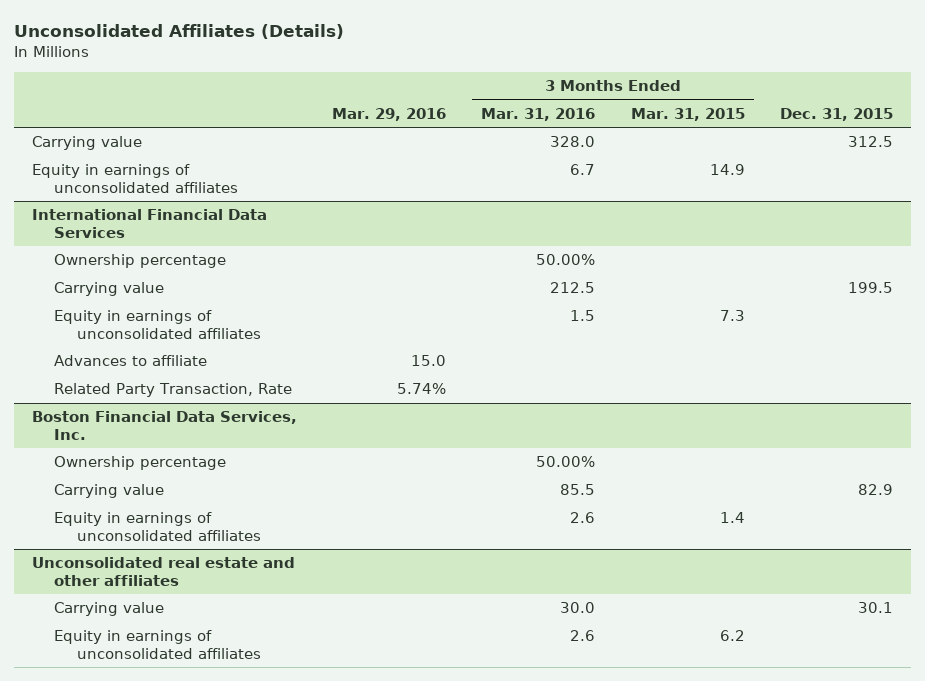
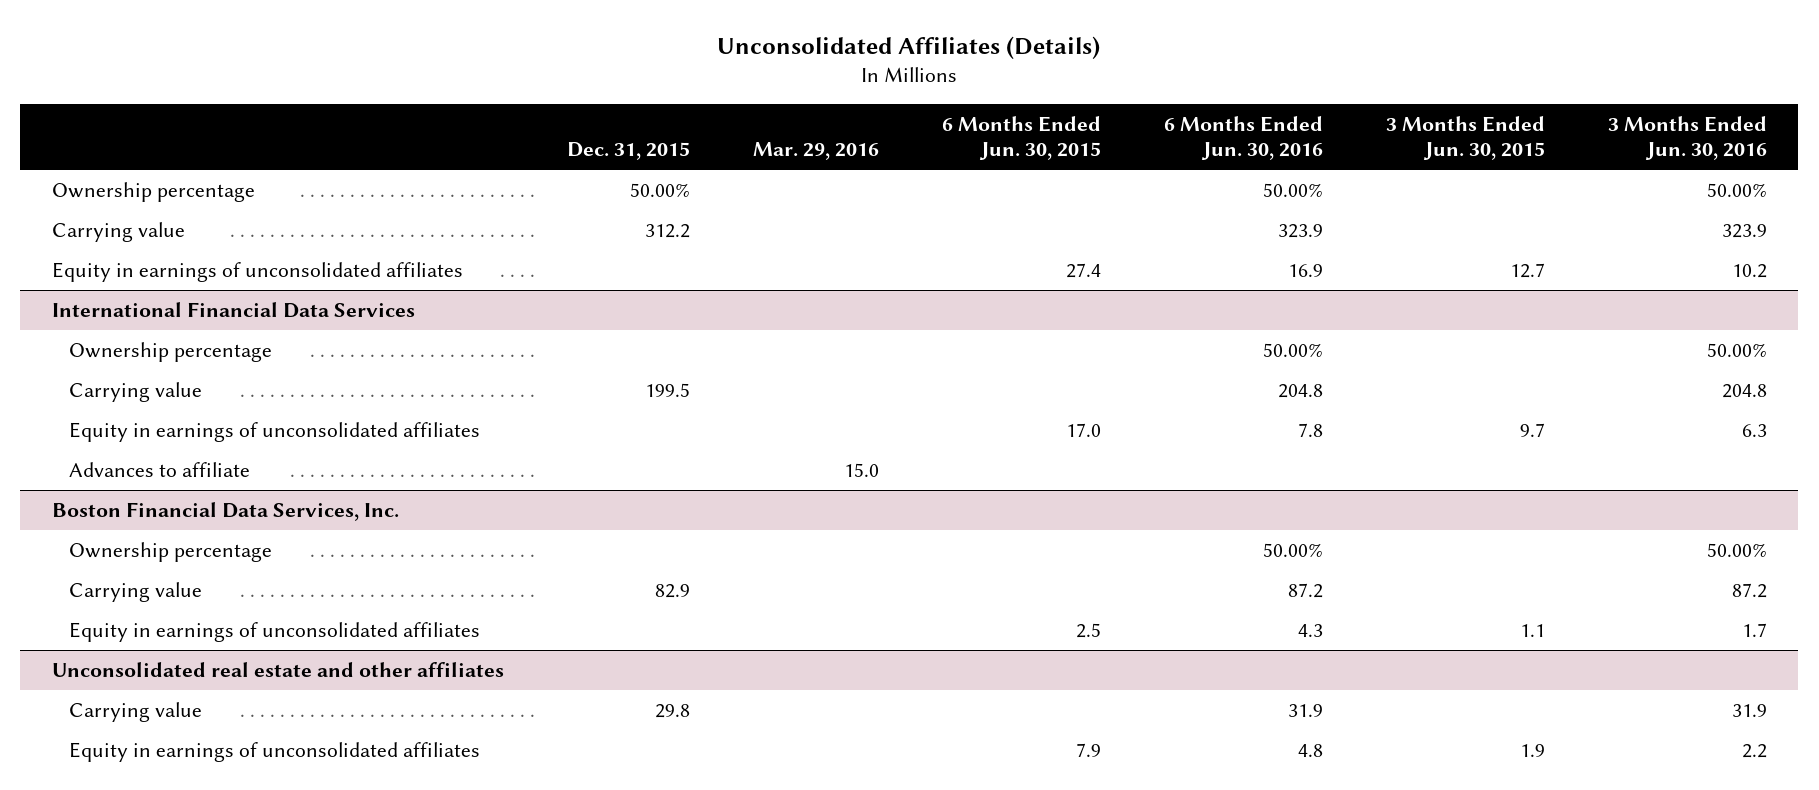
- | Mar. 29, 2016 | 3 Months Ended Mar. 31, 2016 | 3 Months Ended Mar. 31, 2015 | Dec. 31, 2015
+ | Dec. 31, 2015 | Mar. 29, 2016 | 6 Months Ended Jun. 30, 2015 | 6 Months Ended Jun. 30, 2016 | 3 Months Ended Jun. 30, 2015 | 3 Months Ended Jun. 30, 2016
- Carrying value | | 328.0 | | 312.5
+ Ownership percentage | 50.00% | | | 50.00% | | 50.00%
+ Carrying value | 312.2 | | | 323.9 | | 323.9
@ International Financial Data Services
- Related Party Transaction, Rate | 5.74% | | |
@ Unconsolidated real estate and other affiliates
- Carrying value | | 30.0 | | 30.1
+ Carrying value | 29.8 | | | 31.9 | | 31.9

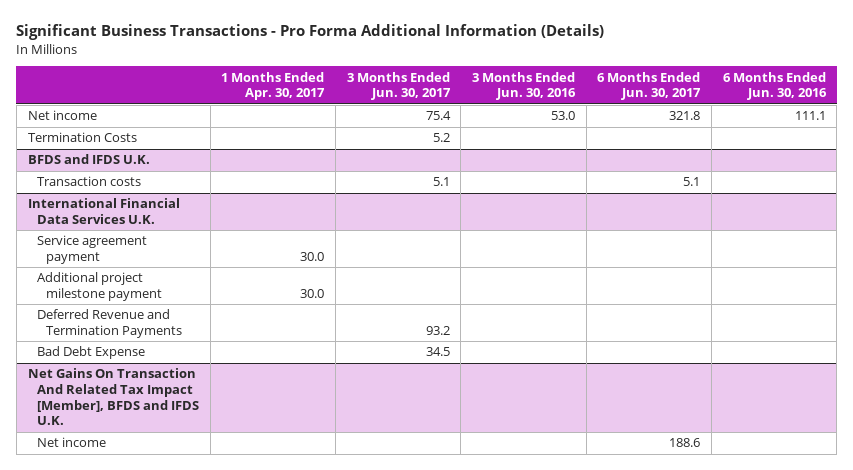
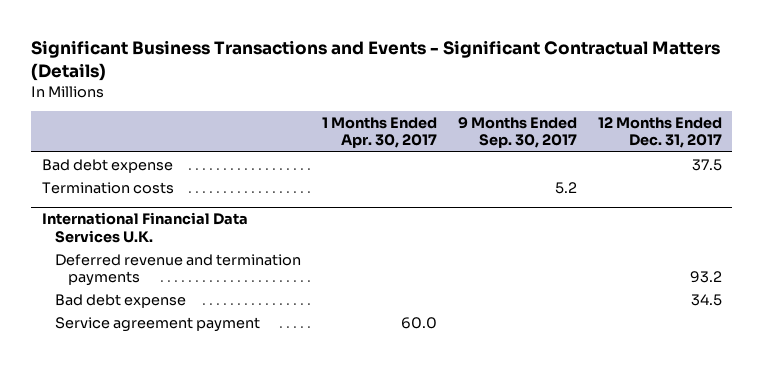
- Significant Business Transactions - Pro Forma Additional Information (Details)
+ Significant Business Transactions and Events - Significant Contractual Matters (Details)
- | 1 Months Ended Apr. 30, 2017 | 3 Months Ended Jun. 30, 2017 | 3 Months Ended Jun. 30, 2016 | 6 Months Ended Jun. 30, 2017 | 6 Months Ended Jun. 30, 2016
+ | 1 Months Ended Apr. 30, 2017 | 9 Months Ended Sep. 30, 2017 | 12 Months Ended Dec. 31, 2017
- Net income | | 75.4 | 53.0 | 321.8 | 111.1
- Termination Costs | | 5.2 | | |
- BFDS and IFDS U.K.
- Transaction costs | | 5.1 | | 5.1 |
+ Bad debt expense | | | 37.5
+ Termination costs | | 5.2 |
@ International Financial Data Services U.K.
- Service agreement payment | 30.0 | | | |
- Additional project milestone payment | 30.0 | | | |
- Deferred Revenue and Termination Payments | | 93.2 | | |
- Bad Debt Expense | | 34.5 | | |
- Net Gains On Transaction And Related Tax Impact [Member], BFDS and IFDS U.K.
- Net income | | | | 188.6 |
@ International Financial Data Services U.K.
+ Deferred revenue and termination payments | | | 93.2
+ Bad debt expense | | | 34.5
+ Service agreement payment | 60.0 | |

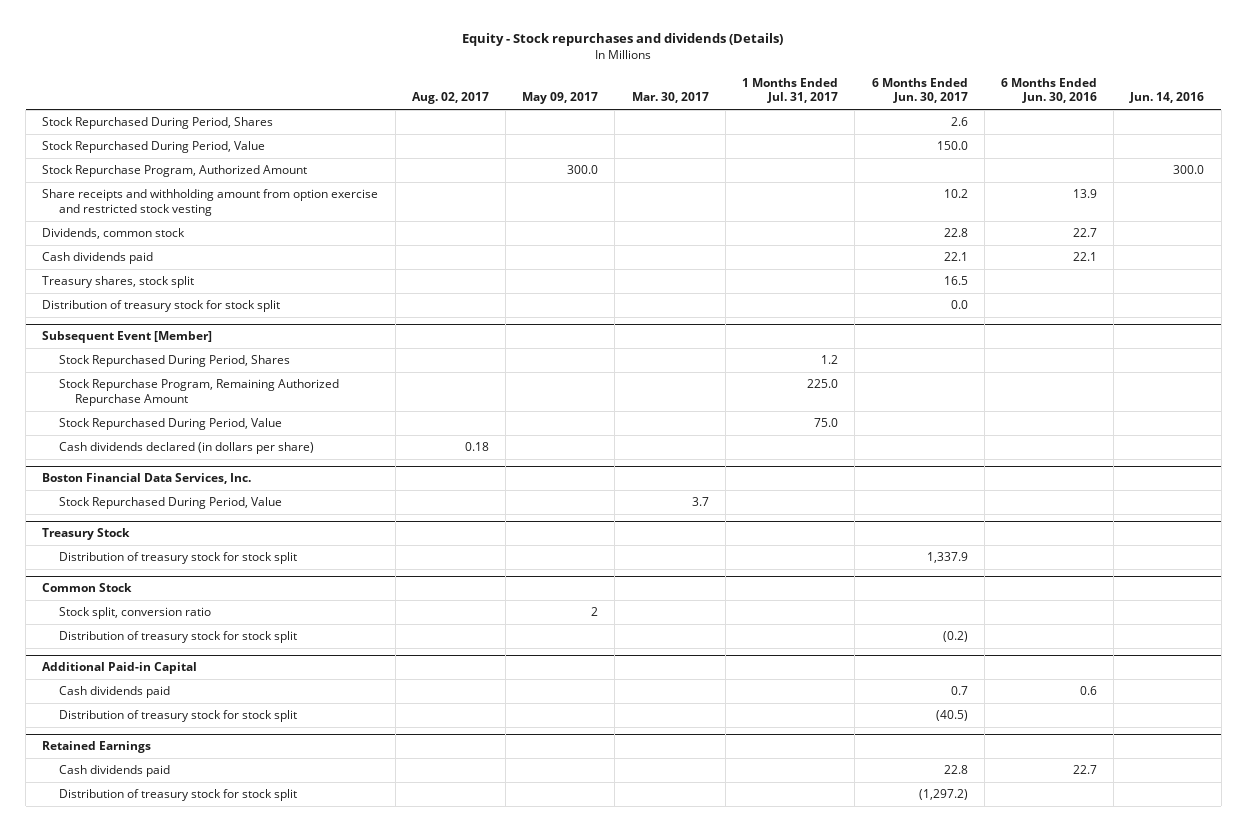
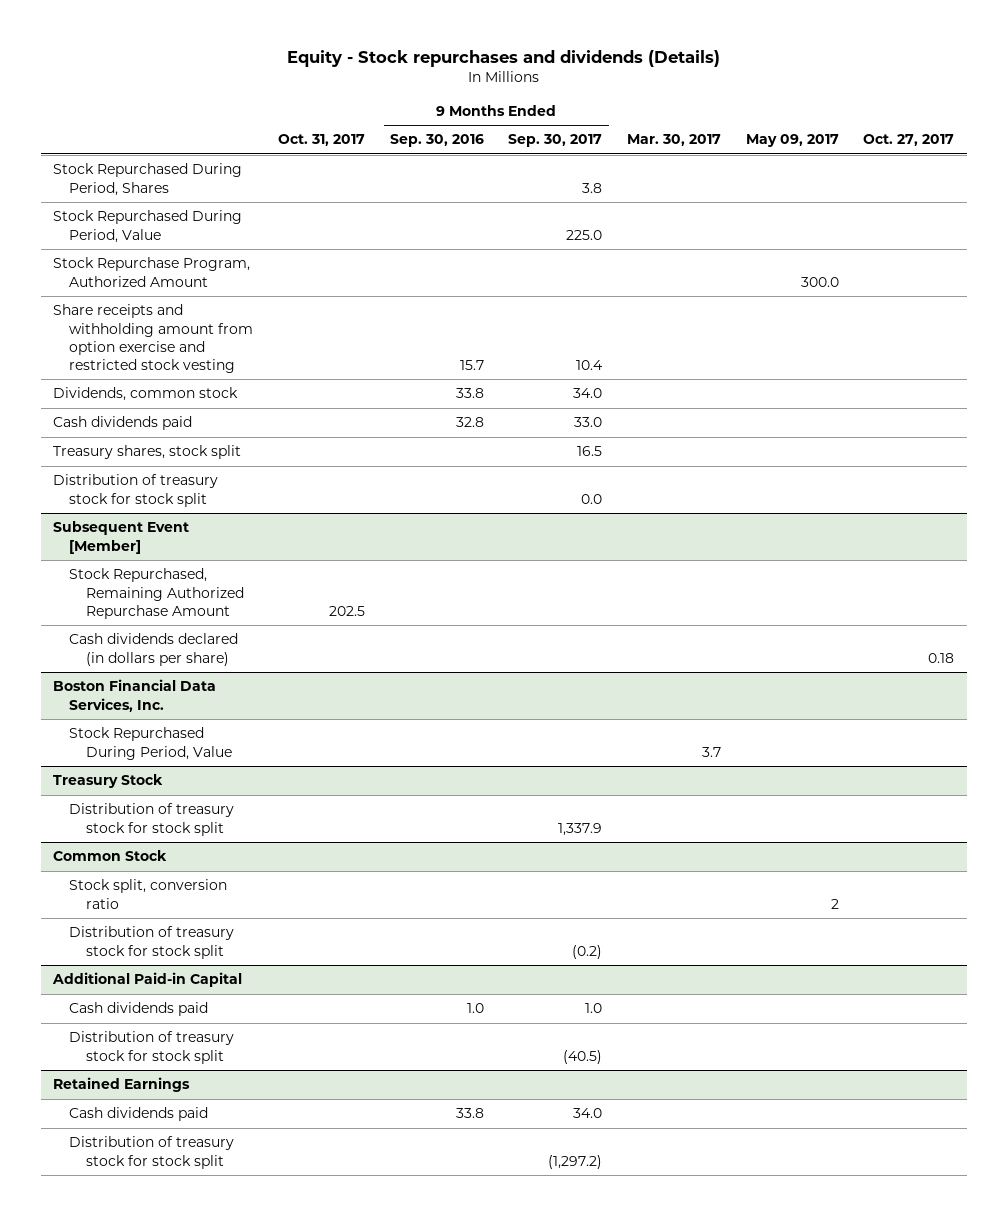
- | Aug. 02, 2017 | May 09, 2017 | Mar. 30, 2017 | 1 Months Ended Jul. 31, 2017 | 6 Months Ended Jun. 30, 2017 | 6 Months Ended Jun. 30, 2016 | Jun. 14, 2016
+ | Oct. 31, 2017 | 9 Months Ended Sep. 30, 2016 | 9 Months Ended Sep. 30, 2017 | Mar. 30, 2017 | May 09, 2017 | Oct. 27, 2017
@ Subsequent Event [Member]
- Stock Repurchased During Period, Shares | | | | 1.2 | | |
- Stock Repurchase Program, Remaining Authorized Repurchase Amount | | | | 225.0 | | |
- Stock Repurchased During Period, Value | | | | 75.0 | | |
+ Stock Repurchased, Remaining Authorized Repurchase Amount | 202.5 | | | | |

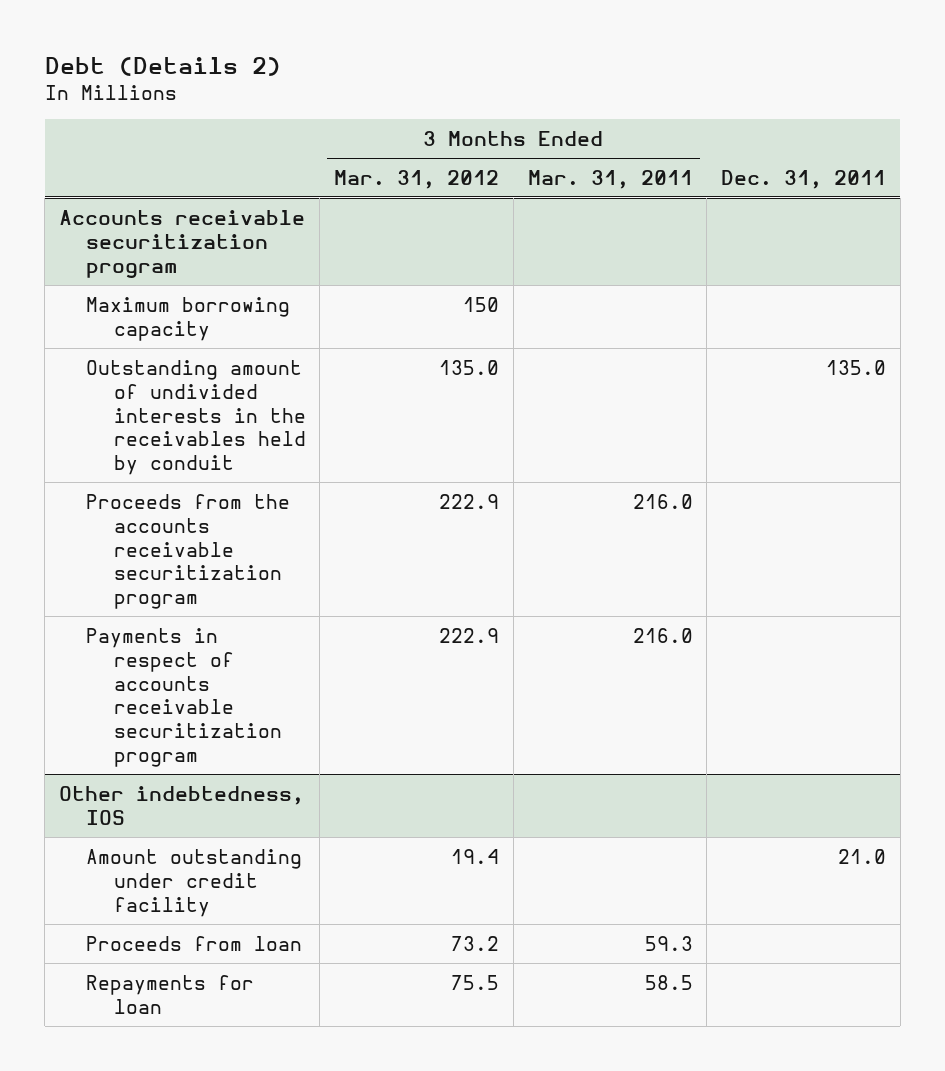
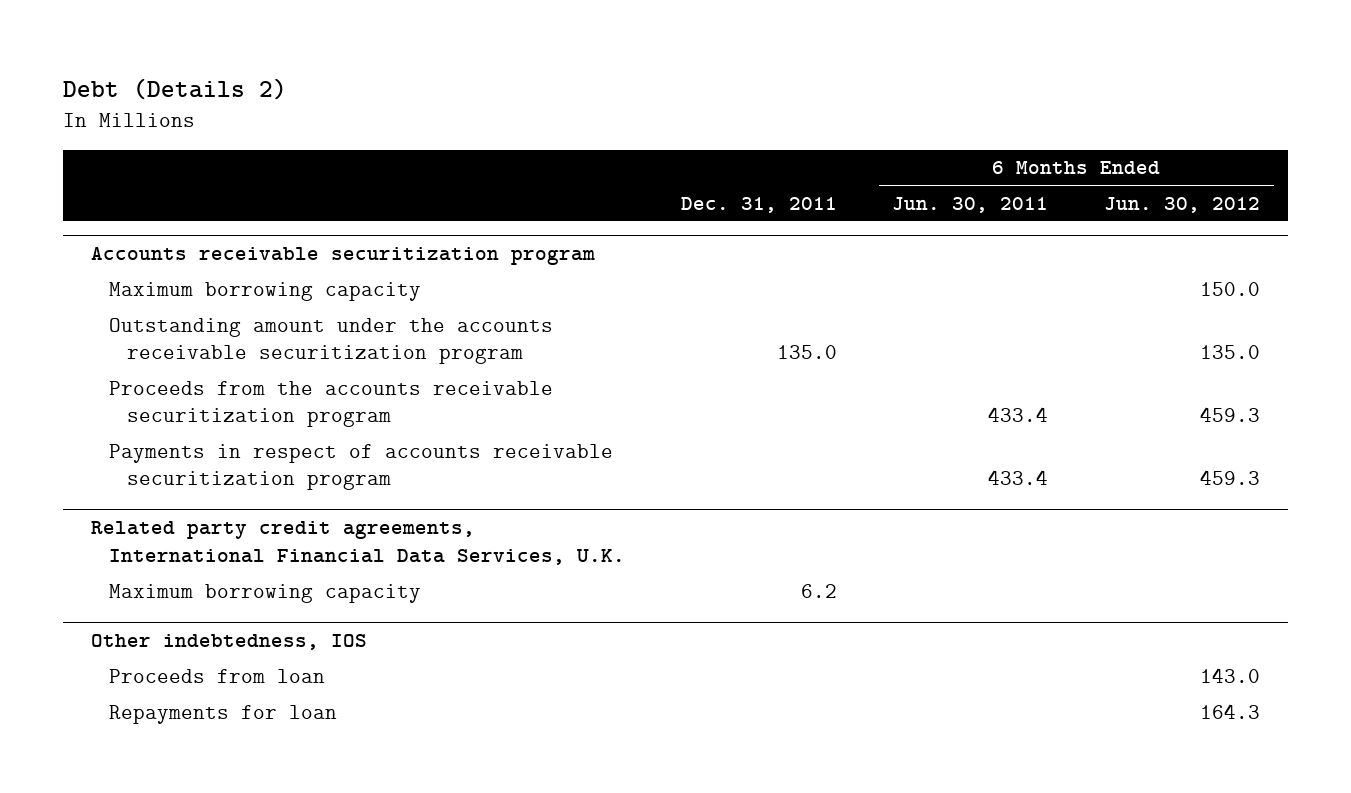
- | 3 Months Ended Mar. 31, 2012 | 3 Months Ended Mar. 31, 2011 | Dec. 31, 2011
+ | Dec. 31, 2011 | 6 Months Ended Jun. 30, 2011 | 6 Months Ended Jun. 30, 2012
@ Accounts receivable securitization program
- Outstanding amount of undivided interests in the receivables held by conduit | 135.0 | | 135.0
+ Outstanding amount under the accounts receivable securitization program | 135.0 | | 135.0
+ Related party credit agreements, International Financial Data Services, U.K.
+ Maximum borrowing capacity | 6.2 | |
@ Other indebtedness, IOS
- Amount outstanding under credit facility | 19.4 | | 21.0

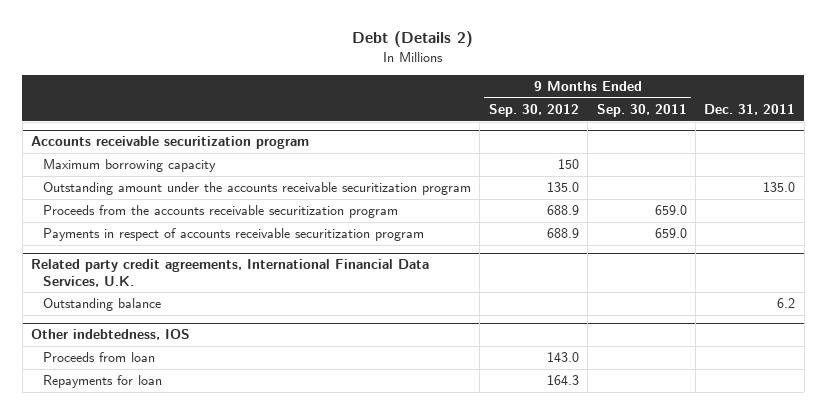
- | Dec. 31, 2011 | 6 Months Ended Jun. 30, 2011 | 6 Months Ended Jun. 30, 2012
+ | 9 Months Ended Sep. 30, 2012 | 9 Months Ended Sep. 30, 2011 | Dec. 31, 2011
@ Related party credit agreements, International Financial Data Services, U.K.
- Maximum borrowing capacity | 6.2 | |
+ Outstanding balance | | | 6.2

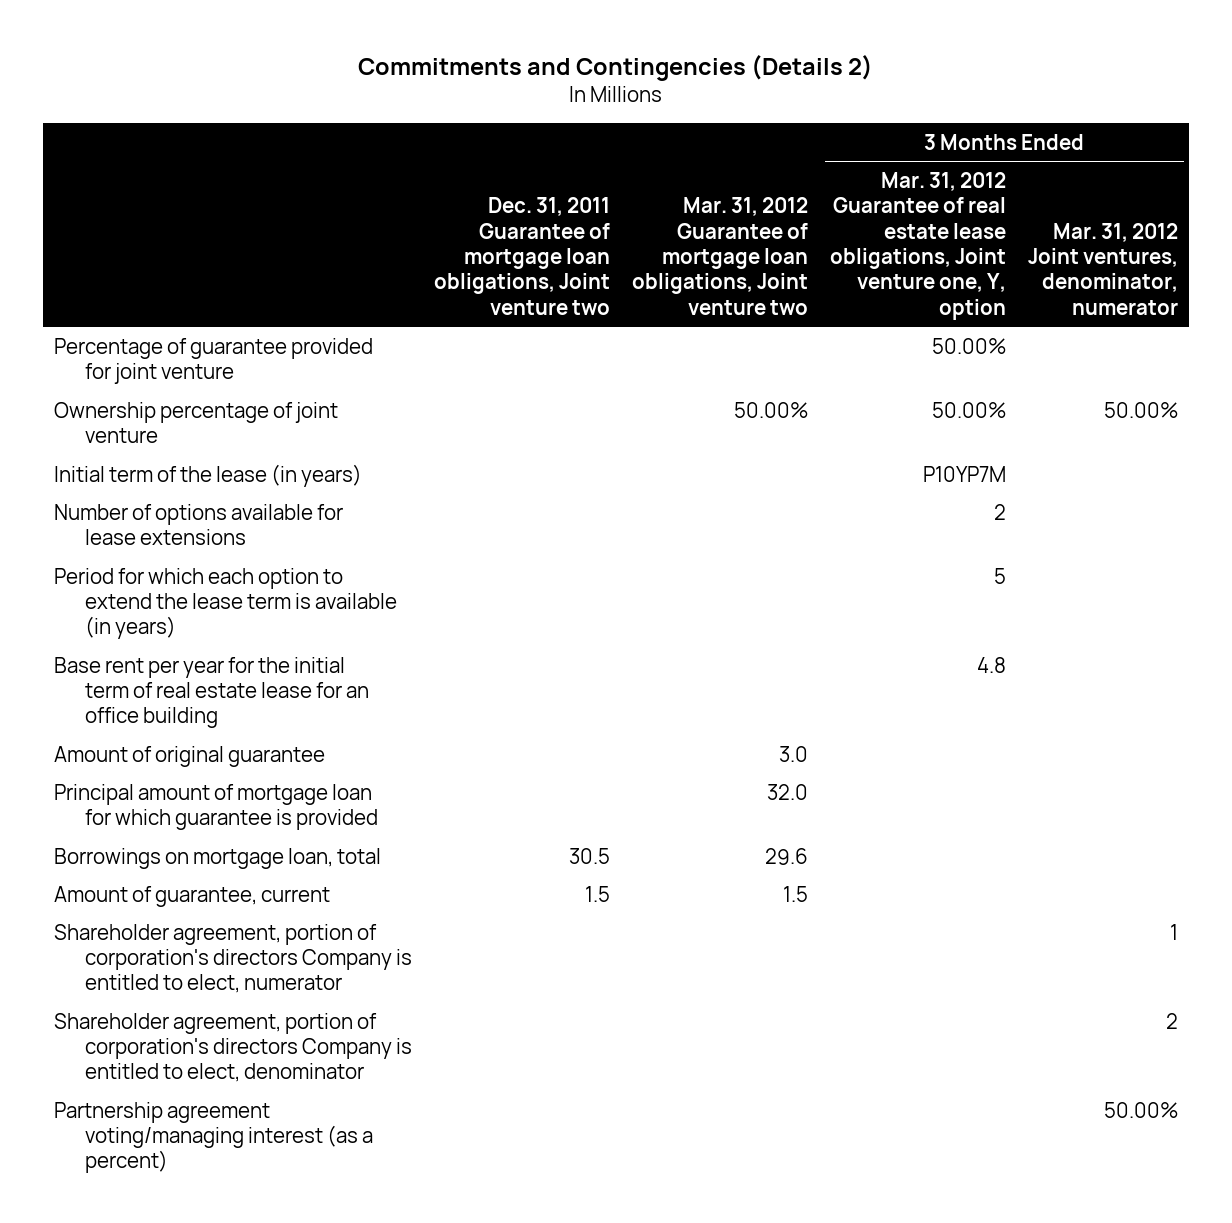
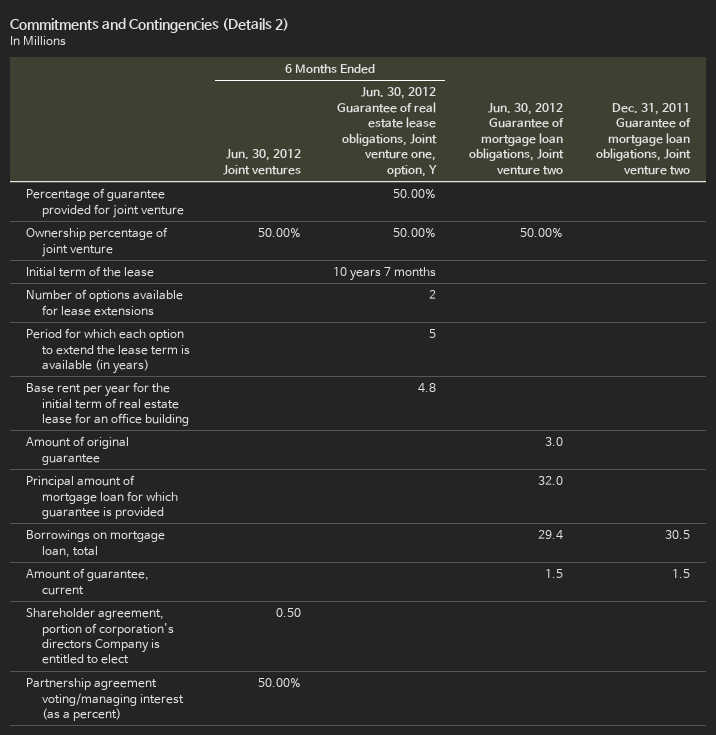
- | Dec. 31, 2011 Guarantee of mortgage loan obligations, Joint venture two | Mar. 31, 2012 Guarantee of mortgage loan obligations, Joint venture two | 3 Months Ended Mar. 31, 2012 Guarantee of real estate lease obligations, Joint venture one, Y, option | 3 Months Ended Mar. 31, 2012 Joint ventures, denominator, numerator
+ | 6 Months Ended Jun. 30, 2012 Joint ventures | 6 Months Ended Jun. 30, 2012 Guarantee of real estate lease obligations, Joint venture one, option, Y | Jun. 30, 2012 Guarantee of mortgage loan obligations, Joint venture two | Dec. 31, 2011 Guarantee of mortgage loan obligations, Joint venture two
- Initial term of the lease (in years) | | | P10YP7M |
+ Initial term of the lease | | 10 years 7 months | |
- Shareholder agreement, portion of corporation's directors Company is entitled to elect, numerator | | | | 1
- Shareholder agreement, portion of corporation's directors Company is entitled to elect, denominator | | | | 2
+ Shareholder agreement, portion of corporation's directors Company is entitled to elect | 0.50 | | |

